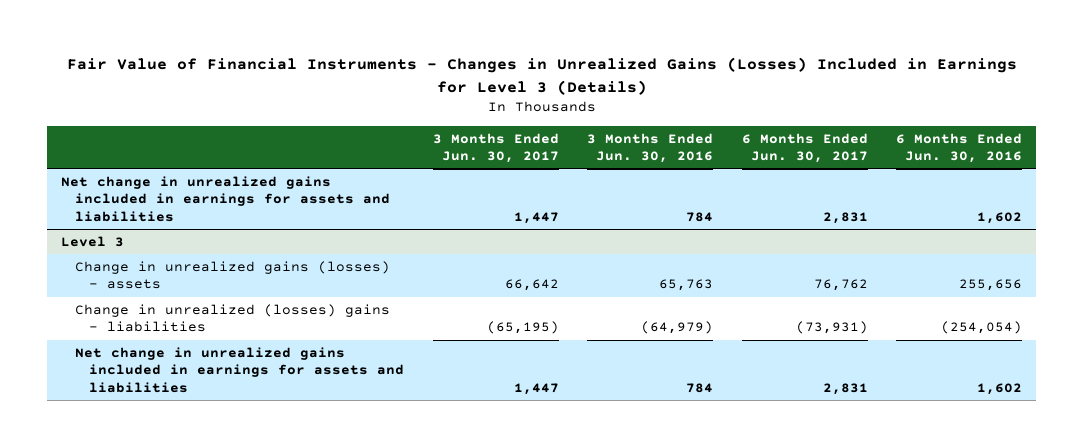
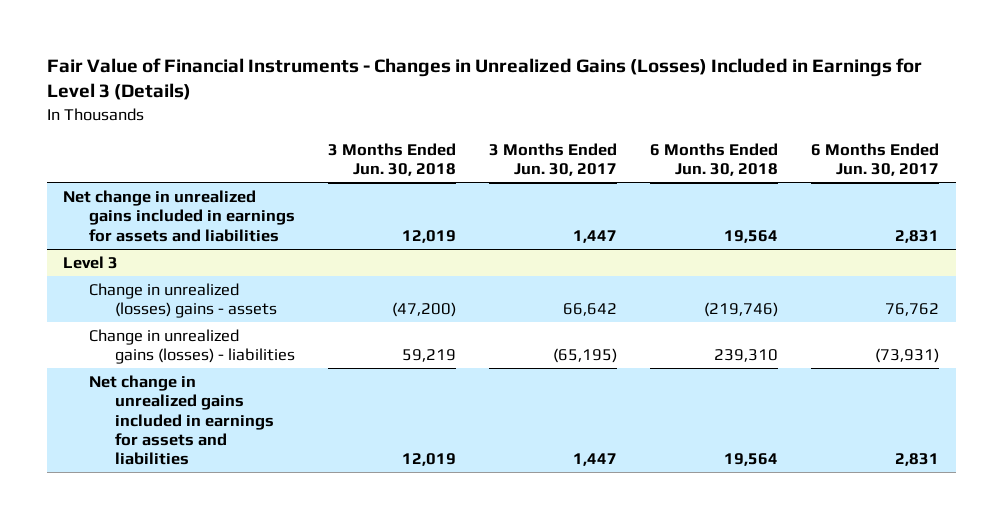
- | 3 Months Ended Jun. 30, 2017 | 3 Months Ended Jun. 30, 2016 | 6 Months Ended Jun. 30, 2017 | 6 Months Ended Jun. 30, 2016
+ | 3 Months Ended Jun. 30, 2018 | 3 Months Ended Jun. 30, 2017 | 6 Months Ended Jun. 30, 2018 | 6 Months Ended Jun. 30, 2017
@ Level 3
- Change in unrealized gains (losses) - assets | 66,642 | 65,763 | 76,762 | 255,656
- Change in unrealized (losses) gains - liabilities | (65,195) | (64,979) | (73,931) | (254,054)
+ Change in unrealized (losses) gains - assets | (47,200) | 66,642 | (219,746) | 76,762
+ Change in unrealized gains (losses) - liabilities | 59,219 | (65,195) | 239,310 | (73,931)

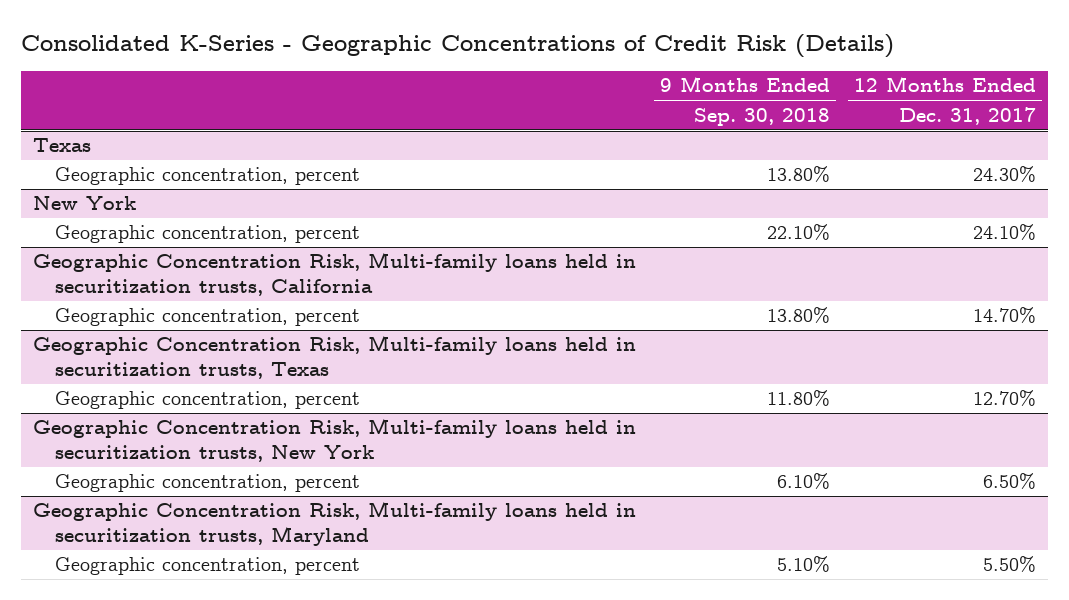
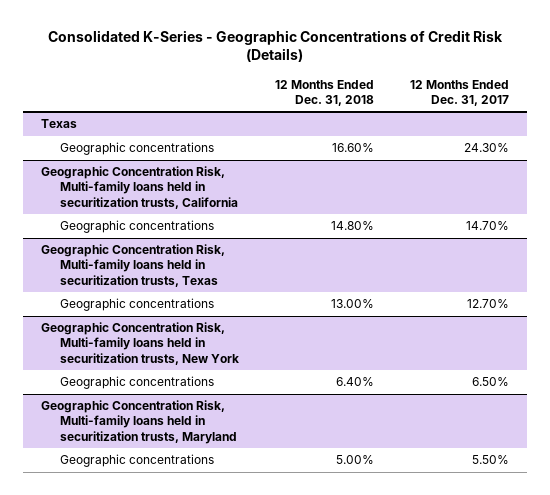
- | 9 Months Ended Sep. 30, 2018 | 12 Months Ended Dec. 31, 2017
+ | 12 Months Ended Dec. 31, 2018 | 12 Months Ended Dec. 31, 2017
@ Texas
- Geographic concentration, percent | 13.80% | 24.30%
- New York
- Geographic concentration, percent | 22.10% | 24.10%
@ Texas
+ Geographic concentrations | 16.60% | 24.30%
@ Geographic Concentration Risk, Multi-family loans held in securitization trusts, California
- Geographic concentration, percent | 13.80% | 14.70%
+ Geographic concentrations | 14.80% | 14.70%
@ Geographic Concentration Risk, Multi-family loans held in securitization trusts, Texas
- Geographic concentration, percent | 11.80% | 12.70%
+ Geographic concentrations | 13.00% | 12.70%
@ Geographic Concentration Risk, Multi-family loans held in securitization trusts, New York
- Geographic concentration, percent | 6.10% | 6.50%
+ Geographic concentrations | 6.40% | 6.50%
@ Geographic Concentration Risk, Multi-family loans held in securitization trusts, Maryland
- Geographic concentration, percent | 5.10% | 5.50%
+ Geographic concentrations | 5.00% | 5.50%

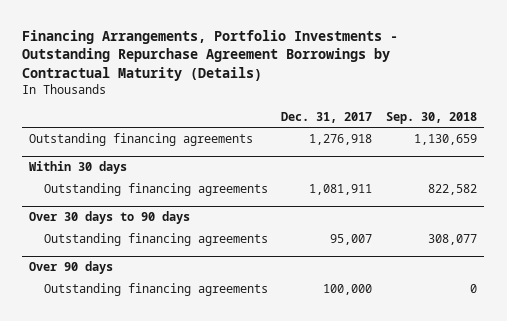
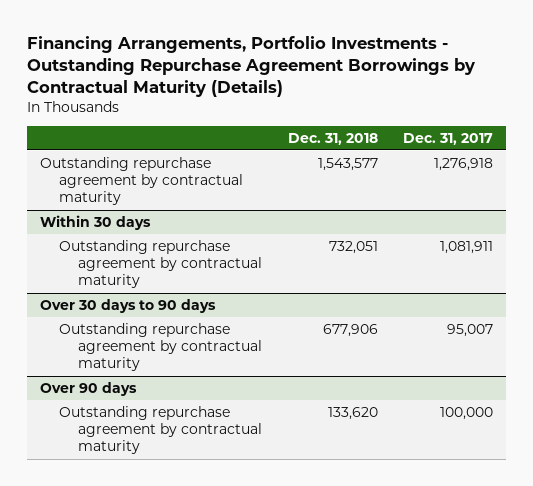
- | Dec. 31, 2017 | Sep. 30, 2018
+ | Dec. 31, 2018 | Dec. 31, 2017
- Outstanding financing agreements | 1,276,918 | 1,130,659
+ Outstanding repurchase agreement by contractual maturity | 1,543,577 | 1,276,918
@ Within 30 days
- Outstanding financing agreements | 1,081,911 | 822,582
+ Outstanding repurchase agreement by contractual maturity | 732,051 | 1,081,911
@ Over 30 days to 90 days
- Outstanding financing agreements | 95,007 | 308,077
+ Outstanding repurchase agreement by contractual maturity | 677,906 | 95,007
@ Over 90 days
- Outstanding financing agreements | 100,000 | 0
+ Outstanding repurchase agreement by contractual maturity | 133,620 | 100,000

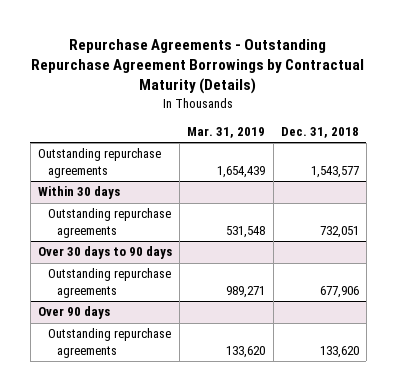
- Financing Arrangements, Portfolio Investments - Outstanding Repurchase Agreement Borrowings by Contractual Maturity (Details)
+ Repurchase Agreements - Outstanding Repurchase Agreement Borrowings by Contractual Maturity (Details)
- | Dec. 31, 2018 | Dec. 31, 2017
+ | Mar. 31, 2019 | Dec. 31, 2018
- Outstanding repurchase agreement by contractual maturity | 1,543,577 | 1,276,918
+ Outstanding repurchase agreements | 1,654,439 | 1,543,577
@ Within 30 days
- Outstanding repurchase agreement by contractual maturity | 732,051 | 1,081,911
+ Outstanding repurchase agreements | 531,548 | 732,051
@ Over 30 days to 90 days
- Outstanding repurchase agreement by contractual maturity | 677,906 | 95,007
+ Outstanding repurchase agreements | 989,271 | 677,906
@ Over 90 days
- Outstanding repurchase agreement by contractual maturity | 133,620 | 100,000
+ Outstanding repurchase agreements | 133,620 | 133,620

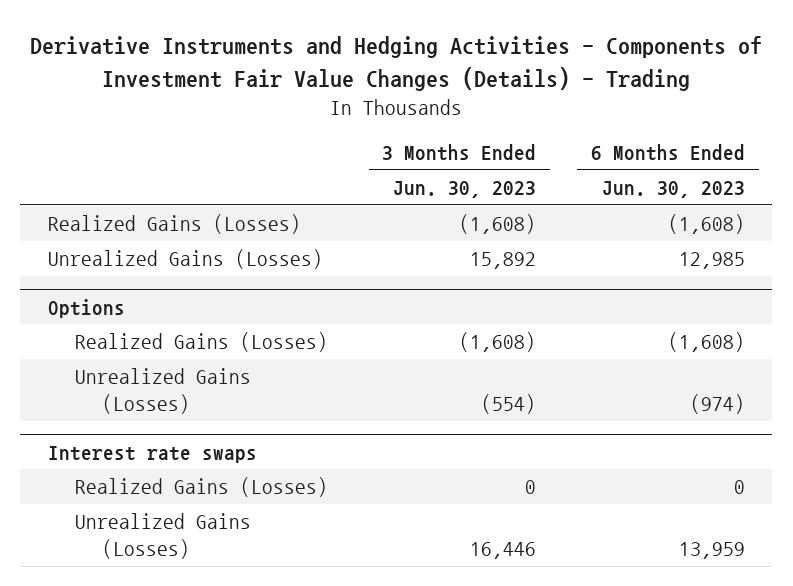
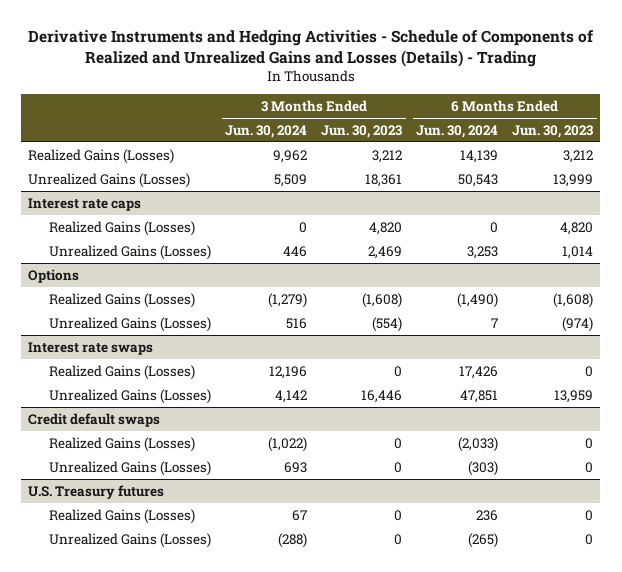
- Derivative Instruments and Hedging Activities - Components of Investment Fair Value Changes (Details) - Trading
+ Derivative Instruments and Hedging Activities - Schedule of Components of Realized and Unrealized Gains and Losses (Details) - Trading
- | 3 Months Ended Jun. 30, 2023 | 6 Months Ended Jun. 30, 2023
+ | 3 Months Ended Jun. 30, 2024 | 3 Months Ended Jun. 30, 2023 | 6 Months Ended Jun. 30, 2024 | 6 Months Ended Jun. 30, 2023
- Realized Gains (Losses) | (1,608) | (1,608)
- Unrealized Gains (Losses) | 15,892 | 12,985
+ Realized Gains (Losses) | 9,962 | 3,212 | 14,139 | 3,212
+ Unrealized Gains (Losses) | 5,509 | 18,361 | 50,543 | 13,999
+ Interest rate caps
+ Realized Gains (Losses) | 0 | 4,820 | 0 | 4,820
+ Unrealized Gains (Losses) | 446 | 2,469 | 3,253 | 1,014
+ Credit default swaps
+ Realized Gains (Losses) | (1,022) | 0 | (2,033) | 0
+ Unrealized Gains (Losses) | 693 | 0 | (303) | 0
+ U.S. Treasury futures
+ Realized Gains (Losses) | 67 | 0 | 236 | 0
+ Unrealized Gains (Losses) | (288) | 0 | (265) | 0

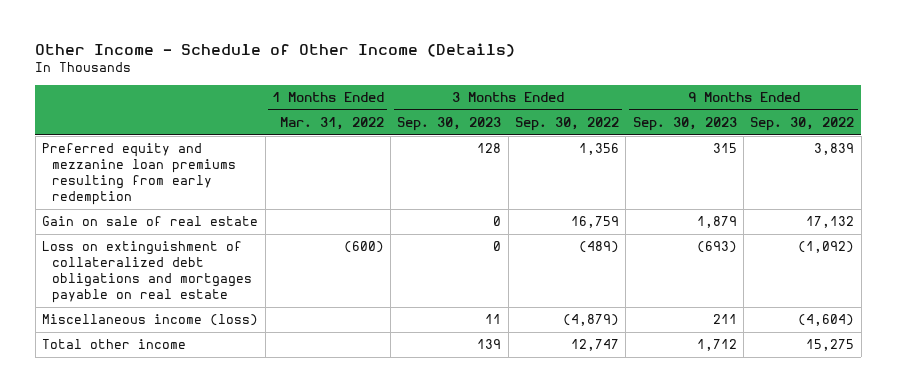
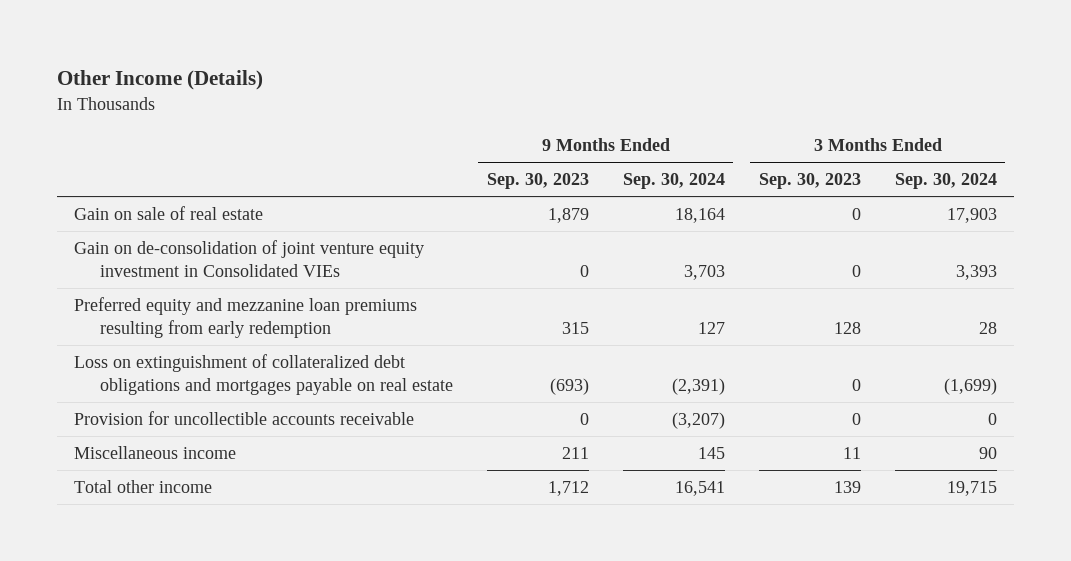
- Other Income - Schedule of Other Income (Details)
+ Other Income (Details)
- | 1 Months Ended Mar. 31, 2022 | 3 Months Ended Sep. 30, 2023 | 3 Months Ended Sep. 30, 2022 | 9 Months Ended Sep. 30, 2023 | 9 Months Ended Sep. 30, 2022
+ | 9 Months Ended Sep. 30, 2023 | 9 Months Ended Sep. 30, 2024 | 3 Months Ended Sep. 30, 2023 | 3 Months Ended Sep. 30, 2024
+ Gain on de-consolidation of joint venture equity investment in Consolidated VIEs | 0 | 3,703 | 0 | 3,393
moved down: Preferred equity and mezzanine loan premiums resulting from early redemption | 315 | 127 | 128 | 28
- Miscellaneous income (loss) | | 11 | (4,879) | 211 | (4,604)
+ Provision for uncollectible accounts receivable | 0 | (3,207) | 0 | 0
+ Miscellaneous income | 211 | 145 | 11 | 90

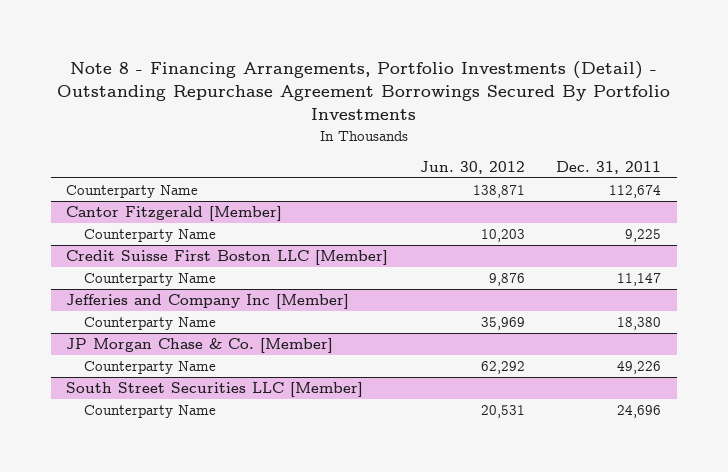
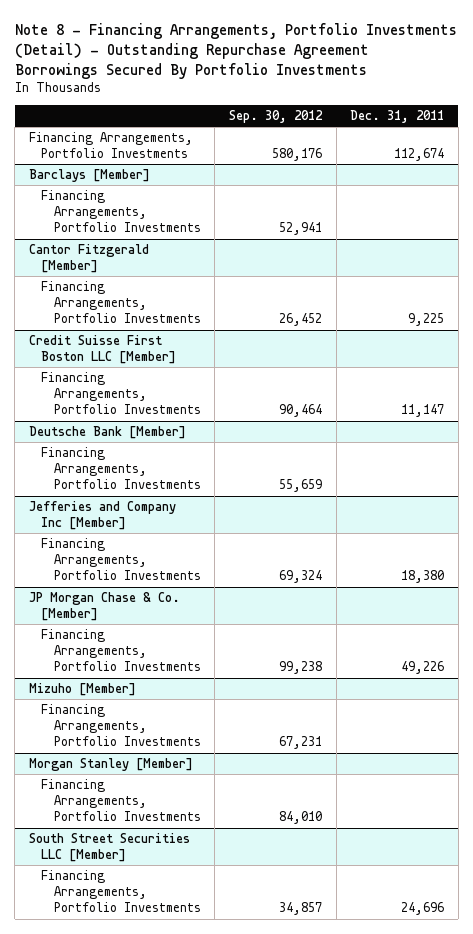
- | Jun. 30, 2012 | Dec. 31, 2011
+ | Sep. 30, 2012 | Dec. 31, 2011
- Counterparty Name | 138,871 | 112,674
+ Financing Arrangements, Portfolio Investments | 580,176 | 112,674
+ Barclays [Member]
+ Financing Arrangements, Portfolio Investments | 52,941 |
@ Cantor Fitzgerald [Member]
- Counterparty Name | 10,203 | 9,225
+ Financing Arrangements, Portfolio Investments | 26,452 | 9,225
@ Credit Suisse First Boston LLC [Member]
- Counterparty Name | 9,876 | 11,147
+ Financing Arrangements, Portfolio Investments | 90,464 | 11,147
+ Deutsche Bank [Member]
+ Financing Arrangements, Portfolio Investments | 55,659 |
@ Jefferies and Company Inc [Member]
- Counterparty Name | 35,969 | 18,380
+ Financing Arrangements, Portfolio Investments | 69,324 | 18,380
@ JP Morgan Chase & Co. [Member]
- Counterparty Name | 62,292 | 49,226
+ Financing Arrangements, Portfolio Investments | 99,238 | 49,226
+ Mizuho [Member]
+ Financing Arrangements, Portfolio Investments | 67,231 |
+ Morgan Stanley [Member]
+ Financing Arrangements, Portfolio Investments | 84,010 |
@ South Street Securities LLC [Member]
- Counterparty Name | 20,531 | 24,696
+ Financing Arrangements, Portfolio Investments | 34,857 | 24,696

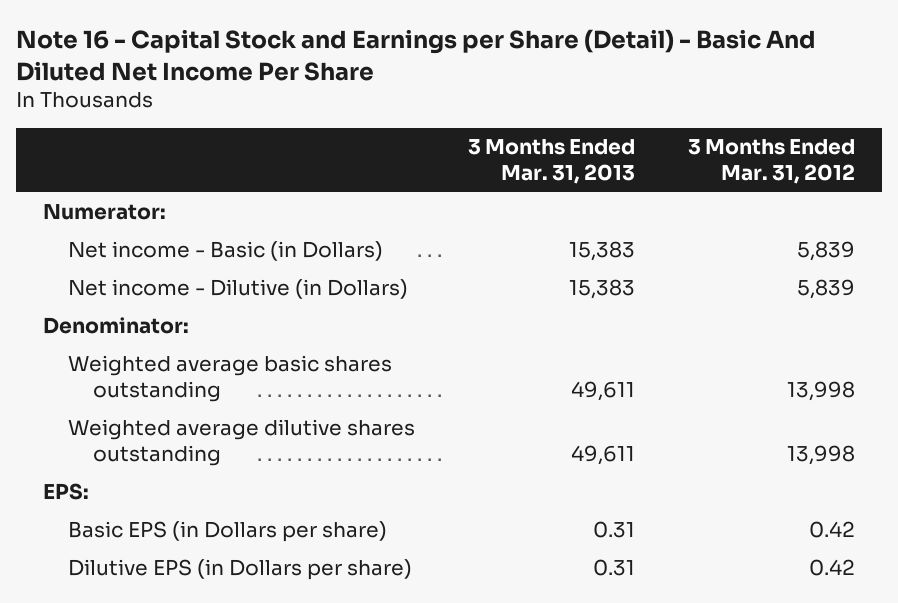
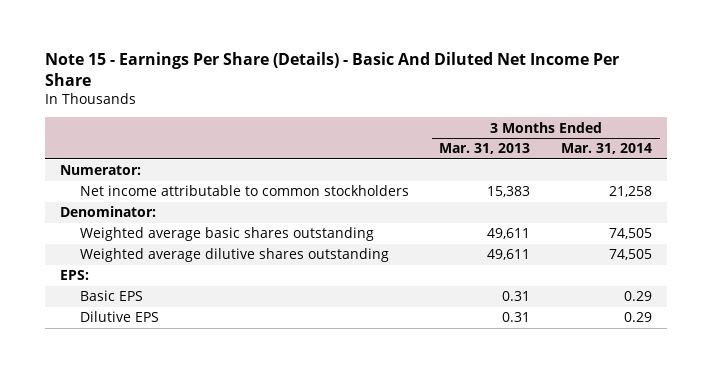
- Note 16 - Capital Stock and Earnings per Share (Detail) - Basic And Diluted Net Income Per Share
+ Note 15 - Earnings Per Share (Details) - Basic And Diluted Net Income Per Share
- | 3 Months Ended Mar. 31, 2013 | 3 Months Ended Mar. 31, 2012
+ | 3 Months Ended Mar. 31, 2013 | 3 Months Ended Mar. 31, 2014
- Net income - Basic (in Dollars) | 15,383 | 5,839
- Net income - Dilutive (in Dollars) | 15,383 | 5,839
+ Net income attributable to common stockholders | 15,383 | 21,258
- Basic EPS (in Dollars per share) | 0.31 | 0.42
- Dilutive EPS (in Dollars per share) | 0.31 | 0.42
+ Basic EPS | 0.31 | 0.29
+ Dilutive EPS | 0.31 | 0.29

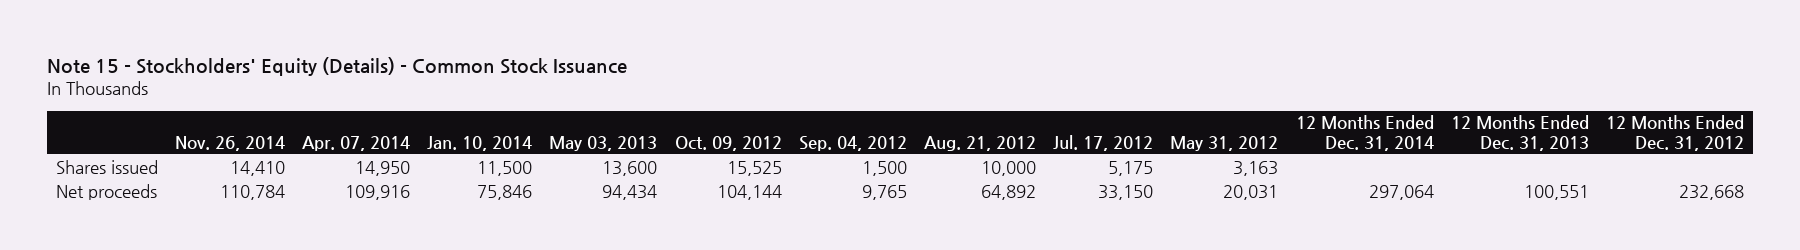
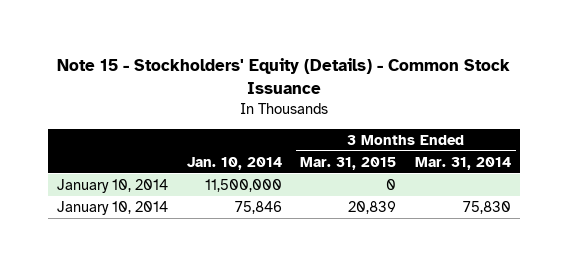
- | Nov. 26, 2014 | Apr. 07, 2014 | Jan. 10, 2014 | May 03, 2013 | Oct. 09, 2012 | Sep. 04, 2012 | Aug. 21, 2012 | Jul. 17, 2012 | May 31, 2012 | 12 Months Ended Dec. 31, 2014 | 12 Months Ended Dec. 31, 2013 | 12 Months Ended Dec. 31, 2012
+ | Jan. 10, 2014 | 3 Months Ended Mar. 31, 2015 | 3 Months Ended Mar. 31, 2014
- Shares issued | 14,410 | 14,950 | 11,500 | 13,600 | 15,525 | 1,500 | 10,000 | 5,175 | 3,163 | | |
- Net proceeds | 110,784 | 109,916 | 75,846 | 94,434 | 104,144 | 9,765 | 64,892 | 33,150 | 20,031 | 297,064 | 100,551 | 232,668
+ January 10, 2014 | 11,500,000 | 0 |
+ January 10, 2014 | 75,846 | 20,839 | 75,830

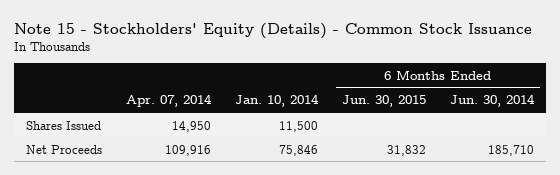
- | Jan. 10, 2014 | 3 Months Ended Mar. 31, 2015 | 3 Months Ended Mar. 31, 2014
+ | Apr. 07, 2014 | Jan. 10, 2014 | 6 Months Ended Jun. 30, 2015 | 6 Months Ended Jun. 30, 2014
- January 10, 2014 | 11,500,000 | 0 |
- January 10, 2014 | 75,846 | 20,839 | 75,830
+ Shares Issued | 14,950 | 11,500 | |
+ Net Proceeds | 109,916 | 75,846 | 31,832 | 185,710

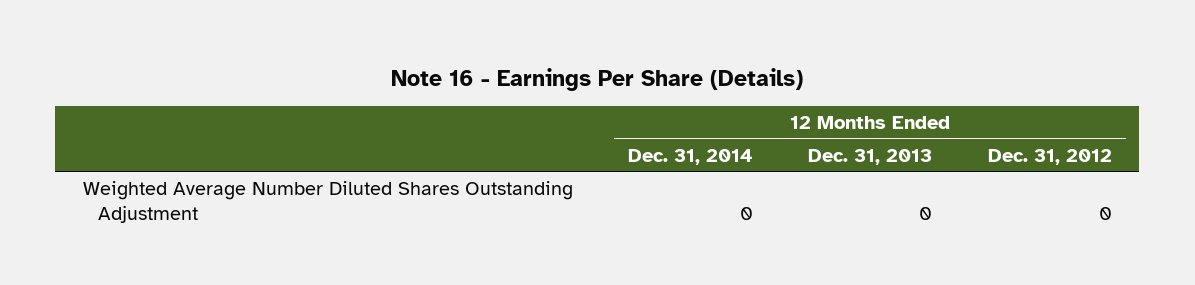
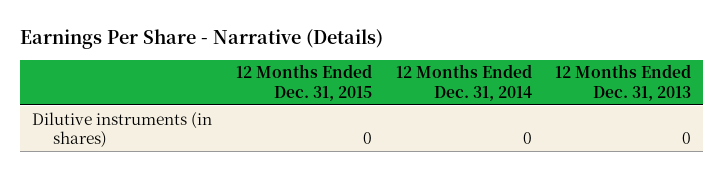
- Note 16 - Earnings Per Share (Details)
+ Earnings Per Share - Narrative (Details)
- | 12 Months Ended Dec. 31, 2014 | 12 Months Ended Dec. 31, 2013 | 12 Months Ended Dec. 31, 2012
+ | 12 Months Ended Dec. 31, 2015 | 12 Months Ended Dec. 31, 2014 | 12 Months Ended Dec. 31, 2013
- Weighted Average Number Diluted Shares Outstanding Adjustment | 0 | 0 | 0
+ Dilutive instruments (in shares) | 0 | 0 | 0

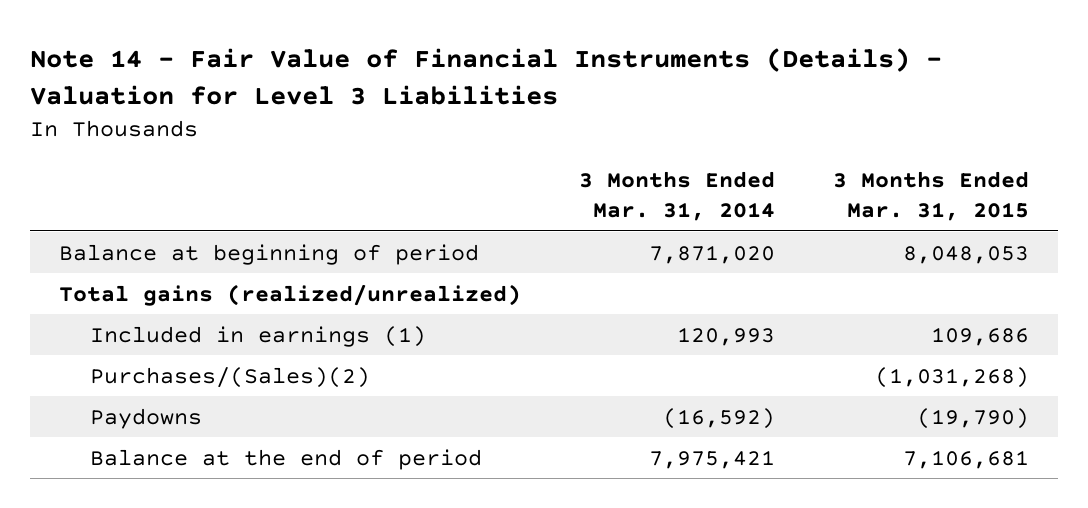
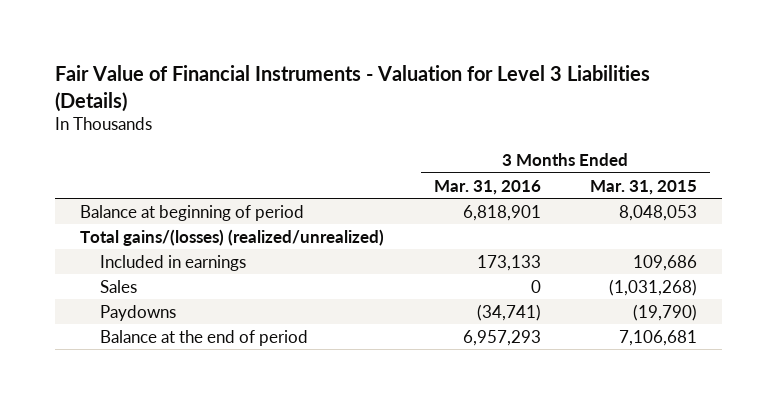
- Note 14 - Fair Value of Financial Instruments (Details) - Valuation for Level 3 Liabilities
+ Fair Value of Financial Instruments - Valuation for Level 3 Liabilities (Details)
- | 3 Months Ended Mar. 31, 2014 | 3 Months Ended Mar. 31, 2015
+ | 3 Months Ended Mar. 31, 2016 | 3 Months Ended Mar. 31, 2015
- Total gains (realized/unrealized)
- Included in earnings (1) | 120,993 | 109,686
- Purchases/(Sales)(2) | | (1,031,268)
+ Total gains/(losses) (realized/unrealized)
+ Included in earnings | 173,133 | 109,686
+ Sales | 0 | (1,031,268)

